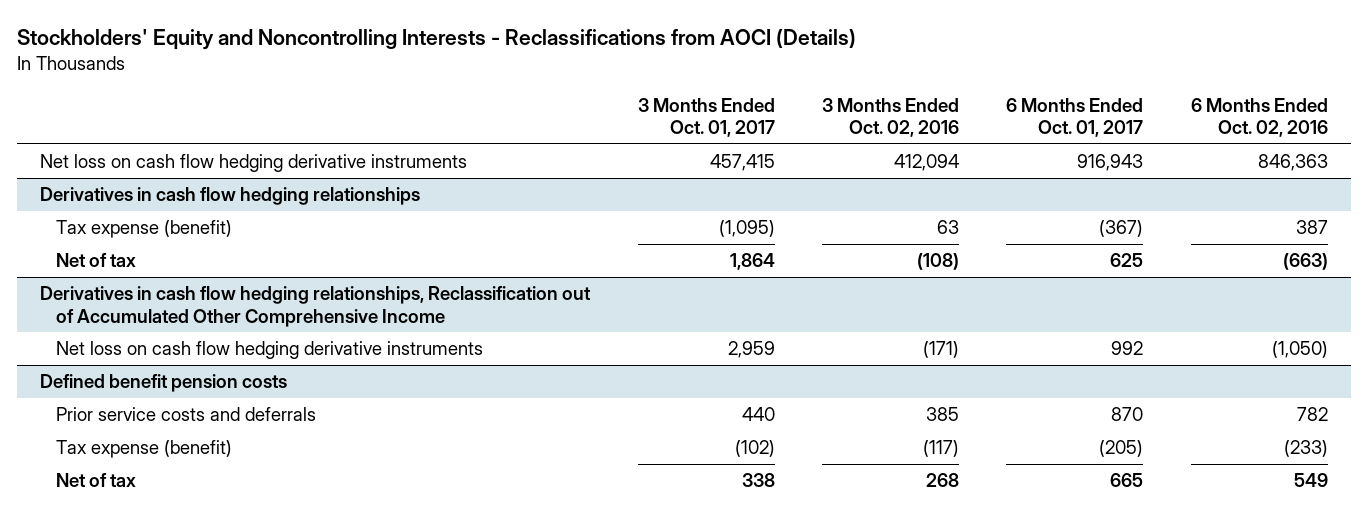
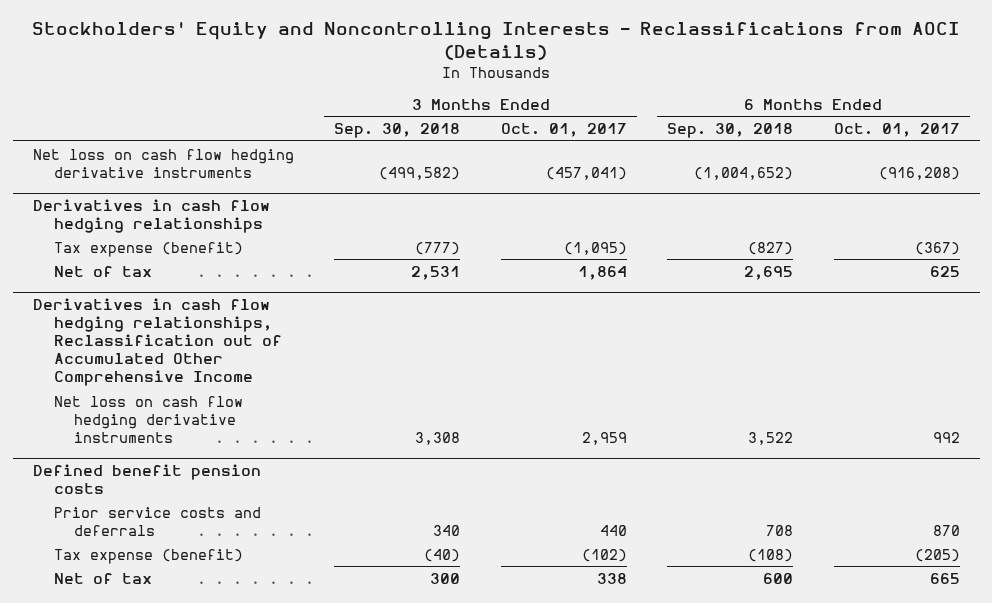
- | 3 Months Ended Oct. 01, 2017 | 3 Months Ended Oct. 02, 2016 | 6 Months Ended Oct. 01, 2017 | 6 Months Ended Oct. 02, 2016
+ | 3 Months Ended Sep. 30, 2018 | 3 Months Ended Oct. 01, 2017 | 6 Months Ended Sep. 30, 2018 | 6 Months Ended Oct. 01, 2017
- Net loss on cash flow hedging derivative instruments | 457,415 | 412,094 | 916,943 | 846,363
+ Net loss on cash flow hedging derivative instruments | (499,582) | (457,041) | (1,004,652) | (916,208)

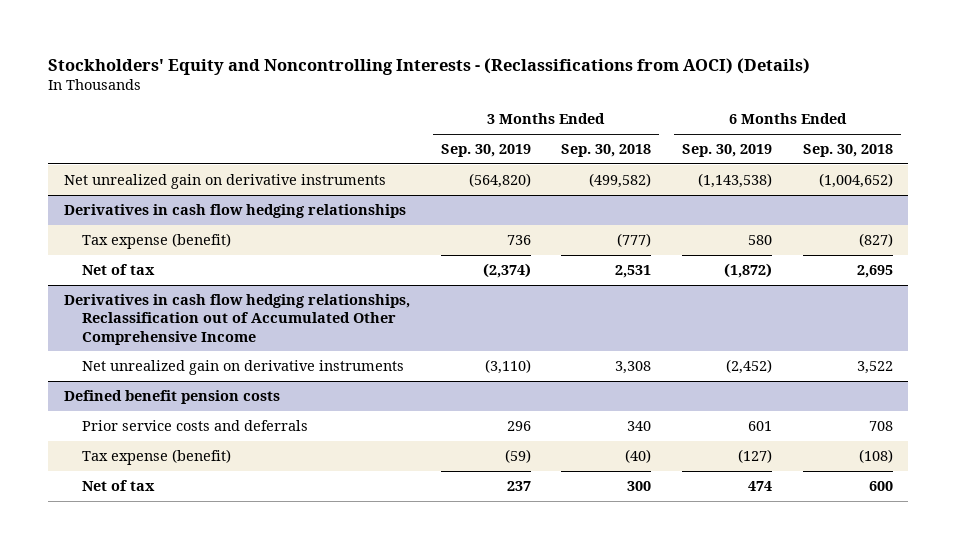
- Stockholders' Equity and Noncontrolling Interests - Reclassifications from AOCI (Details)
+ Stockholders' Equity and Noncontrolling Interests - (Reclassifications from AOCI) (Details)
- | 3 Months Ended Sep. 30, 2018 | 3 Months Ended Oct. 01, 2017 | 6 Months Ended Sep. 30, 2018 | 6 Months Ended Oct. 01, 2017
+ | 3 Months Ended Sep. 30, 2019 | 3 Months Ended Sep. 30, 2018 | 6 Months Ended Sep. 30, 2019 | 6 Months Ended Sep. 30, 2018
- Net loss on cash flow hedging derivative instruments | (499,582) | (457,041) | (1,004,652) | (916,208)
+ Net unrealized gain on derivative instruments | (564,820) | (499,582) | (1,143,538) | (1,004,652)
@ Derivatives in cash flow hedging relationships, Reclassification out of Accumulated Other Comprehensive Income
- Net loss on cash flow hedging derivative instruments | 3,308 | 2,959 | 3,522 | 992
+ Net unrealized gain on derivative instruments | (3,110) | 3,308 | (2,452) | 3,522

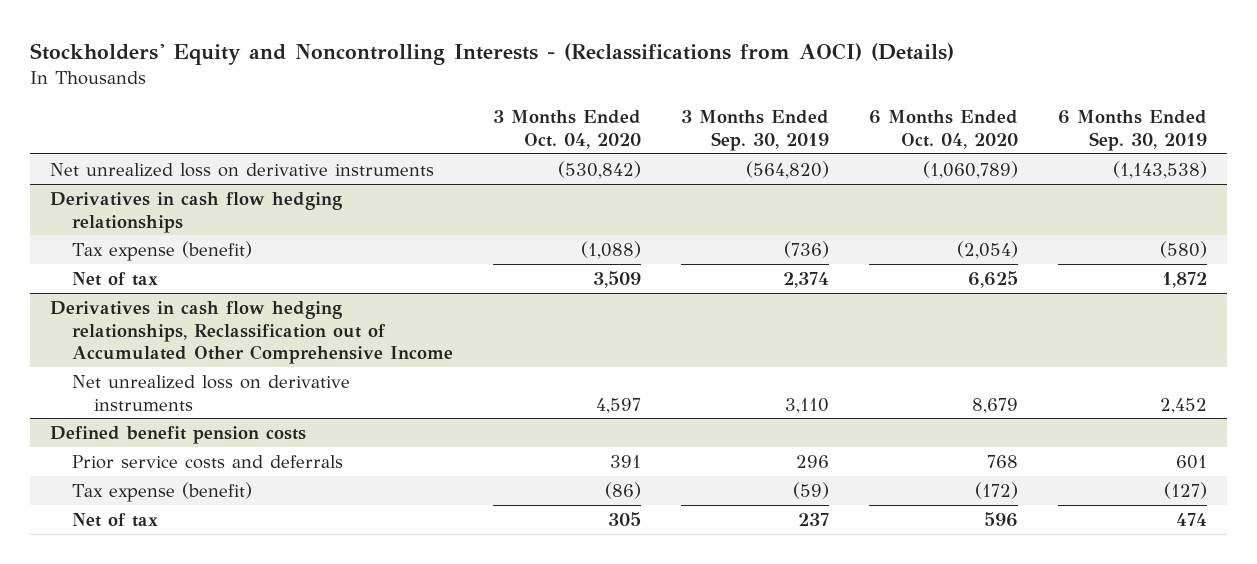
- | 3 Months Ended Sep. 30, 2019 | 3 Months Ended Sep. 30, 2018 | 6 Months Ended Sep. 30, 2019 | 6 Months Ended Sep. 30, 2018
+ | 3 Months Ended Oct. 04, 2020 | 3 Months Ended Sep. 30, 2019 | 6 Months Ended Oct. 04, 2020 | 6 Months Ended Sep. 30, 2019
- Net unrealized gain on derivative instruments | (564,820) | (499,582) | (1,143,538) | (1,004,652)
+ Net unrealized loss on derivative instruments | (530,842) | (564,820) | (1,060,789) | (1,143,538)
@ Derivatives in cash flow hedging relationships
- Tax expense (benefit) | 736 | (777) | 580 | (827)
- Net of tax | (2,374) | 2,531 | (1,872) | 2,695
+ Tax expense (benefit) | (1,088) | (736) | (2,054) | (580)
+ Net of tax | 3,509 | 2,374 | 6,625 | 1,872
@ Derivatives in cash flow hedging relationships, Reclassification out of Accumulated Other Comprehensive Income
- Net unrealized gain on derivative instruments | (3,110) | 3,308 | (2,452) | 3,522
+ Net unrealized loss on derivative instruments | 4,597 | 3,110 | 8,679 | 2,452

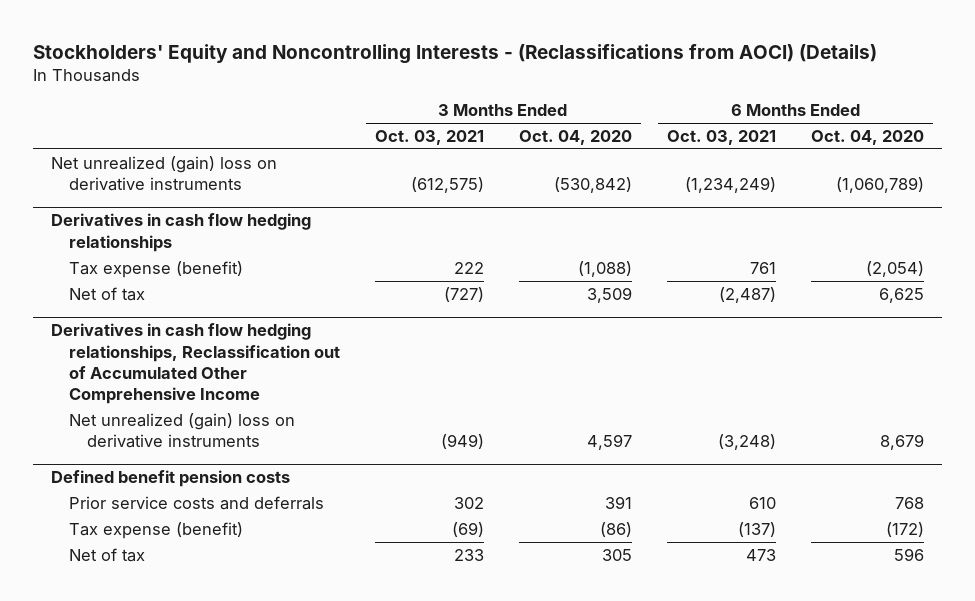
- | 3 Months Ended Oct. 04, 2020 | 3 Months Ended Sep. 30, 2019 | 6 Months Ended Oct. 04, 2020 | 6 Months Ended Sep. 30, 2019
+ | 3 Months Ended Oct. 03, 2021 | 3 Months Ended Oct. 04, 2020 | 6 Months Ended Oct. 03, 2021 | 6 Months Ended Oct. 04, 2020
- Net unrealized loss on derivative instruments | (530,842) | (564,820) | (1,060,789) | (1,143,538)
+ Net unrealized (gain) loss on derivative instruments | (612,575) | (530,842) | (1,234,249) | (1,060,789)
@ Derivatives in cash flow hedging relationships, Reclassification out of Accumulated Other Comprehensive Income
- Net unrealized loss on derivative instruments | 4,597 | 3,110 | 8,679 | 2,452
+ Net unrealized (gain) loss on derivative instruments | (949) | 4,597 | (3,248) | 8,679

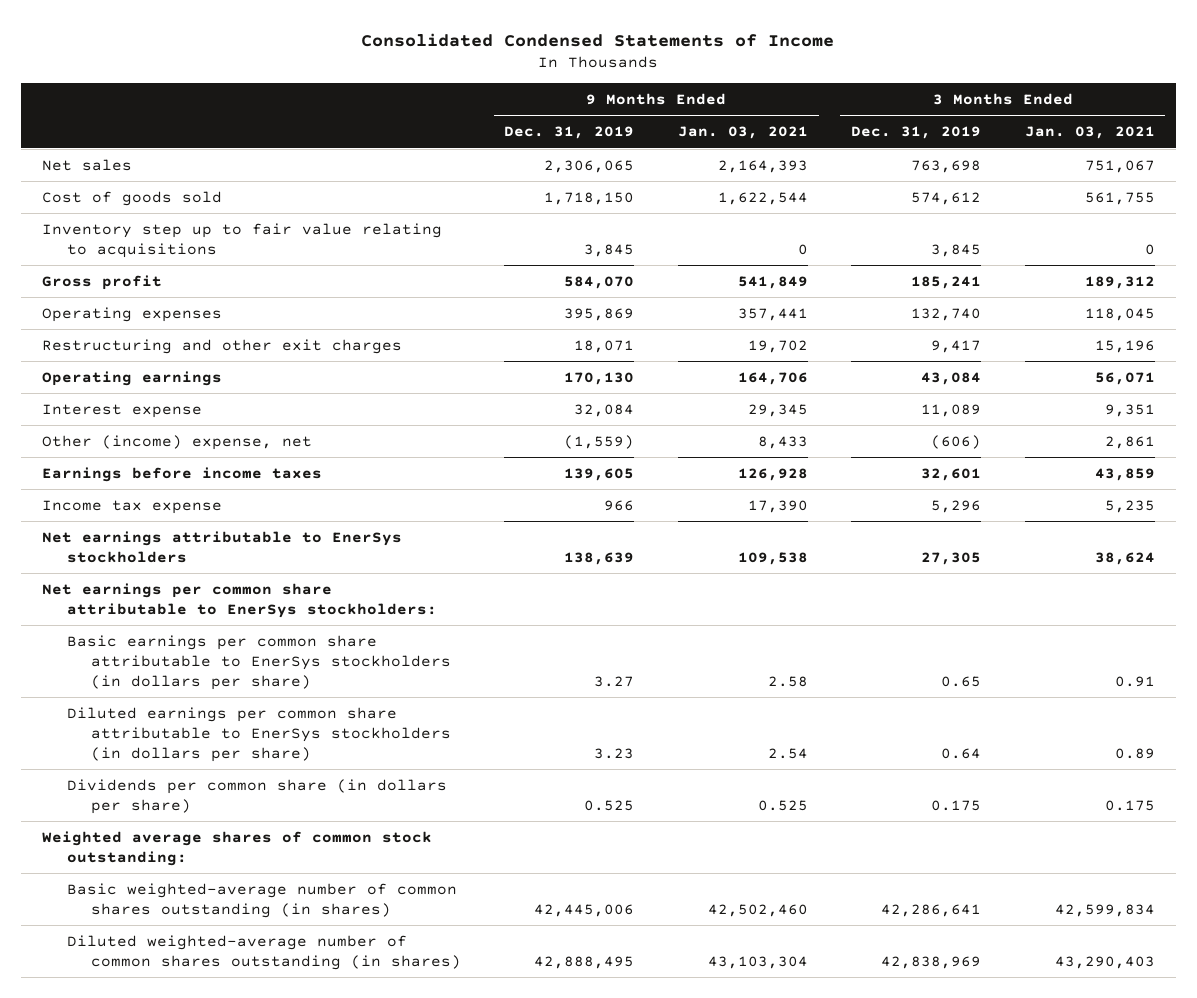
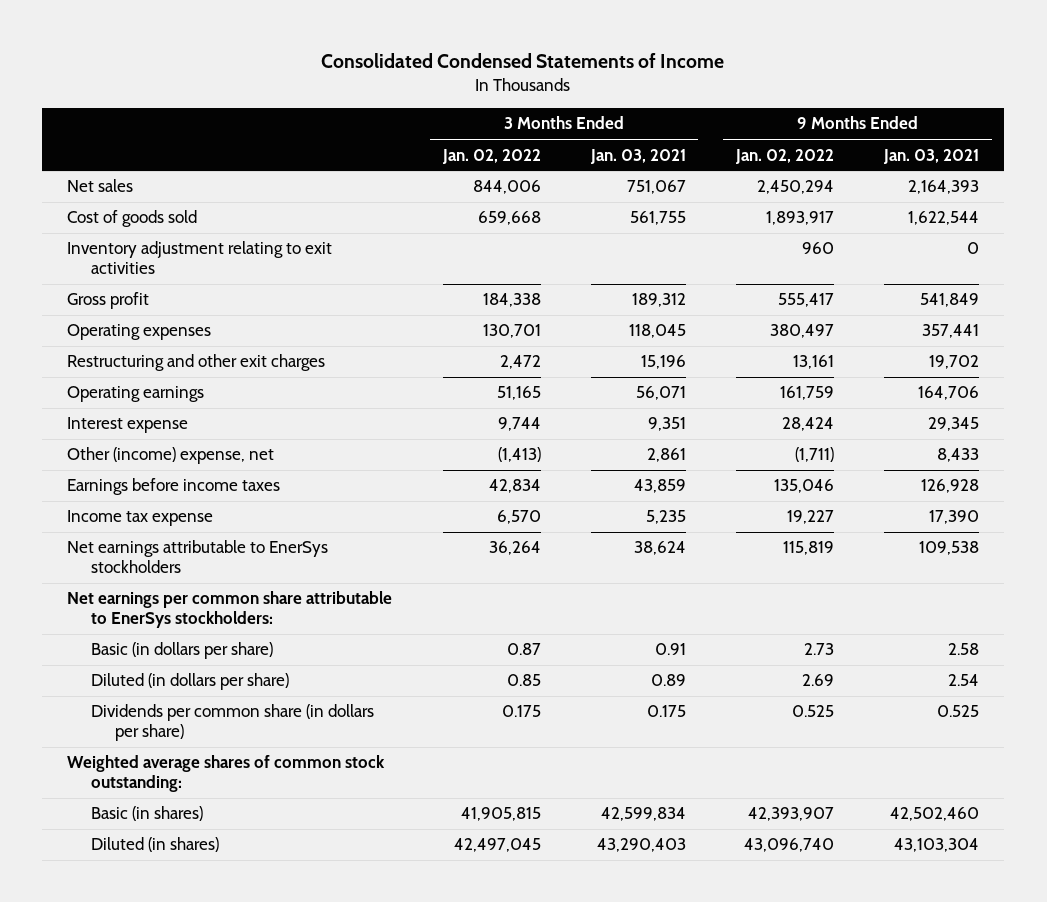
- | 9 Months Ended Dec. 31, 2019 | 9 Months Ended Jan. 03, 2021 | 3 Months Ended Dec. 31, 2019 | 3 Months Ended Jan. 03, 2021
+ | 3 Months Ended Jan. 02, 2022 | 3 Months Ended Jan. 03, 2021 | 9 Months Ended Jan. 02, 2022 | 9 Months Ended Jan. 03, 2021
- Inventory step up to fair value relating to acquisitions | 3,845 | 0 | 3,845 | 0
+ Inventory adjustment relating to exit activities | | | 960 | 0
- Basic earnings per common share attributable to EnerSys stockholders (in dollars per share) | 3.27 | 2.58 | 0.65 | 0.91
- Diluted earnings per common share attributable to EnerSys stockholders (in dollars per share) | 3.23 | 2.54 | 0.64 | 0.89
+ Basic (in dollars per share) | 0.87 | 0.91 | 2.73 | 2.58
+ Diluted (in dollars per share) | 0.85 | 0.89 | 2.69 | 2.54
- Basic weighted-average number of common shares outstanding (in shares) | 42,445,006 | 42,502,460 | 42,286,641 | 42,599,834
- Diluted weighted-average number of common shares outstanding (in shares) | 42,888,495 | 43,103,304 | 42,838,969 | 43,290,403
+ Basic (in shares) | 41,905,815 | 42,599,834 | 42,393,907 | 42,502,460
+ Diluted (in shares) | 42,497,045 | 43,290,403 | 43,096,740 | 43,103,304

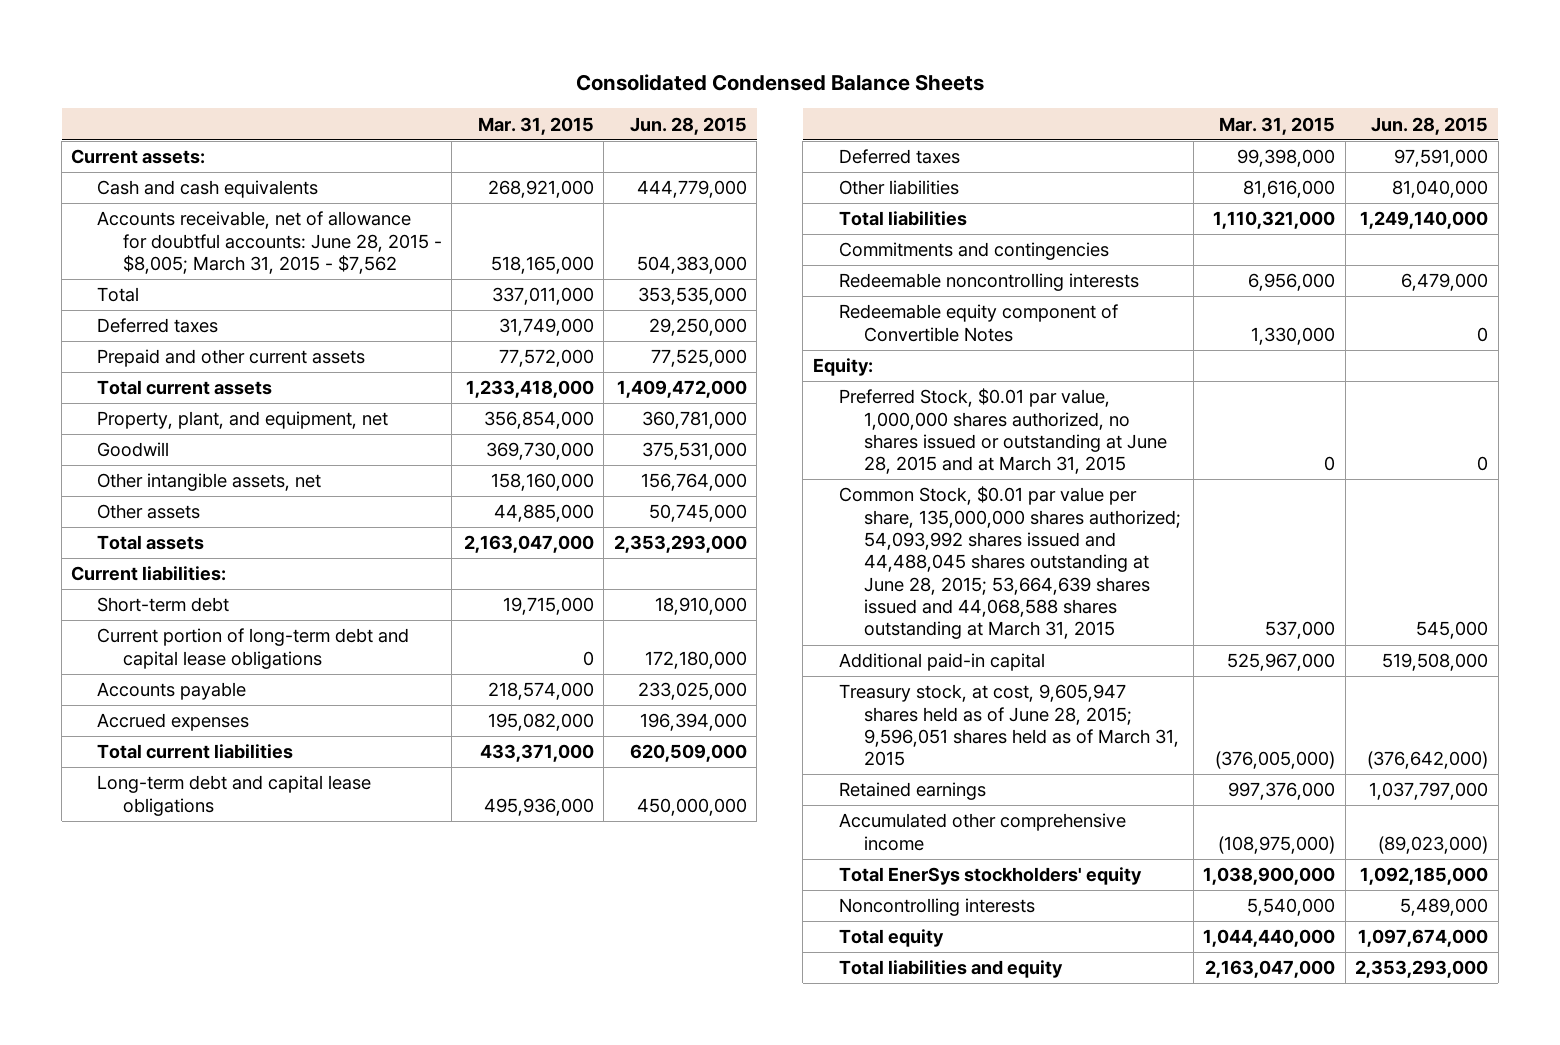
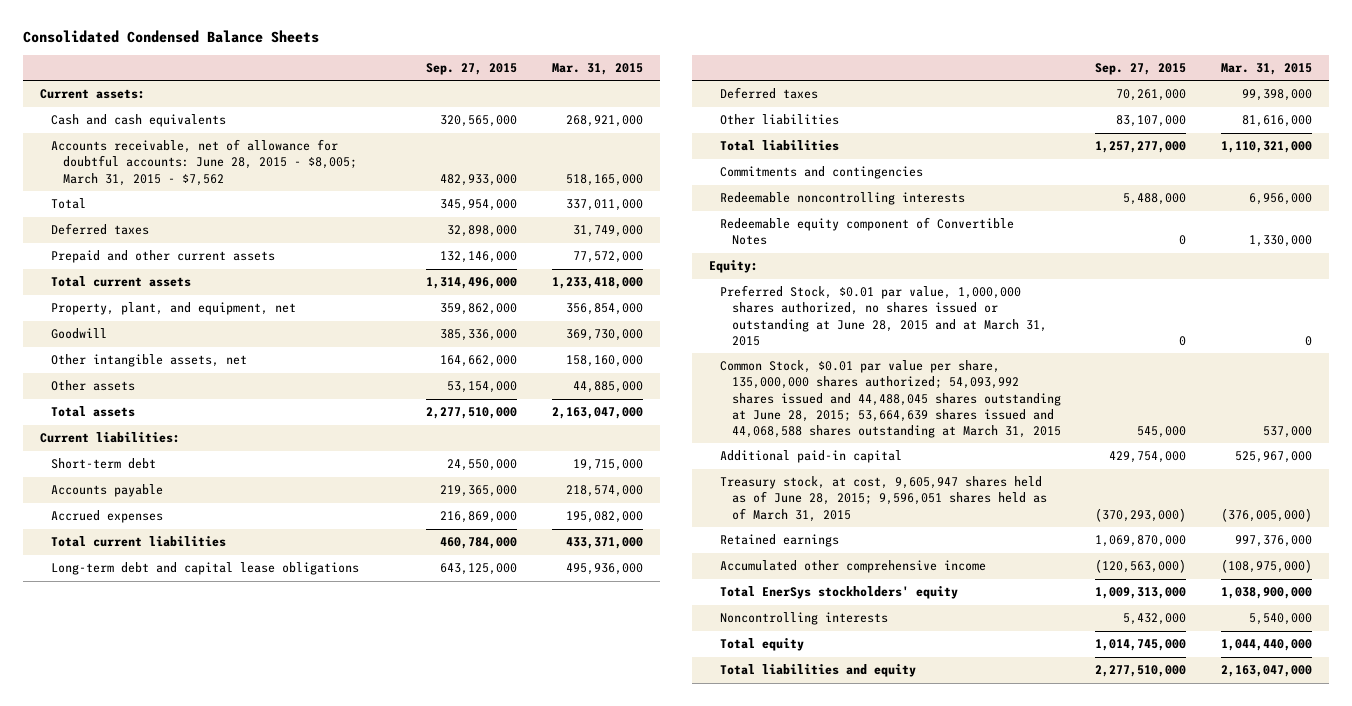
- | Mar. 31, 2015 | Jun. 28, 2015
+ | Sep. 27, 2015 | Mar. 31, 2015
- Current portion of long-term debt and capital lease obligations | 0 | 172,180,000

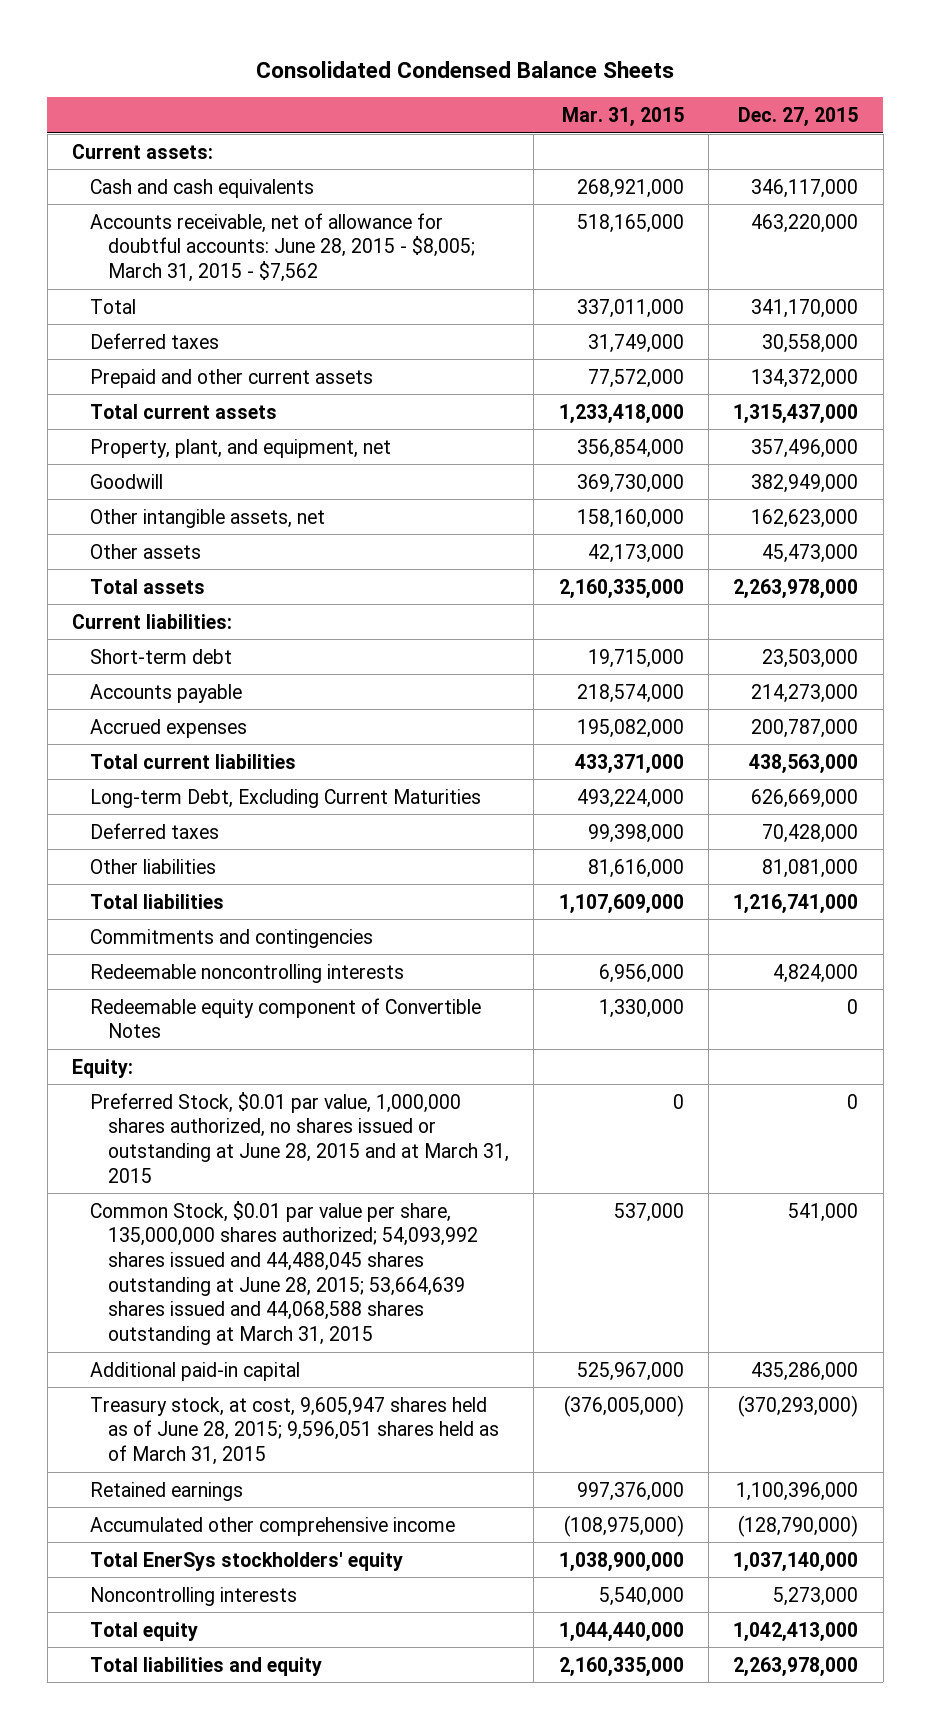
- | Sep. 27, 2015 | Mar. 31, 2015
+ | Mar. 31, 2015 | Dec. 27, 2015
- Other assets | 53,154,000 | 44,885,000
- Total assets | 2,277,510,000 | 2,163,047,000
+ Other assets | 42,173,000 | 45,473,000
+ Total assets | 2,160,335,000 | 2,263,978,000
- Long-term debt and capital lease obligations | 643,125,000 | 495,936,000
+ Long-term Debt, Excluding Current Maturities | 493,224,000 | 626,669,000
- Total liabilities | 1,257,277,000 | 1,110,321,000
+ Total liabilities | 1,107,609,000 | 1,216,741,000
- Total liabilities and equity | 2,277,510,000 | 2,163,047,000
+ Total liabilities and equity | 2,160,335,000 | 2,263,978,000

